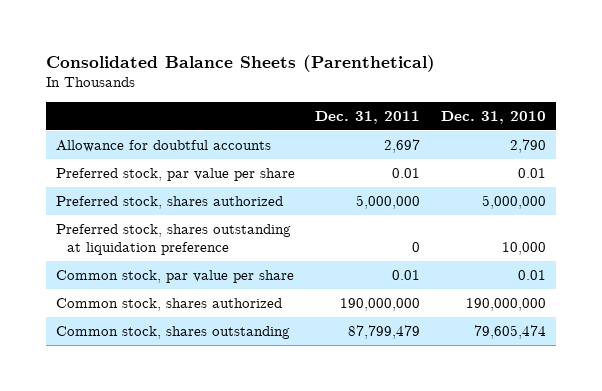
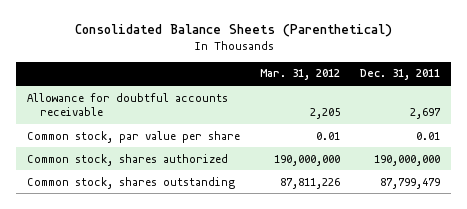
- | Dec. 31, 2011 | Dec. 31, 2010
+ | Mar. 31, 2012 | Dec. 31, 2011
- Allowance for doubtful accounts | 2,697 | 2,790
- Preferred stock, par value per share | 0.01 | 0.01
- Preferred stock, shares authorized | 5,000,000 | 5,000,000
- Preferred stock, shares outstanding at liquidation preference | 0 | 10,000
+ Allowance for doubtful accounts receivable | 2,205 | 2,697

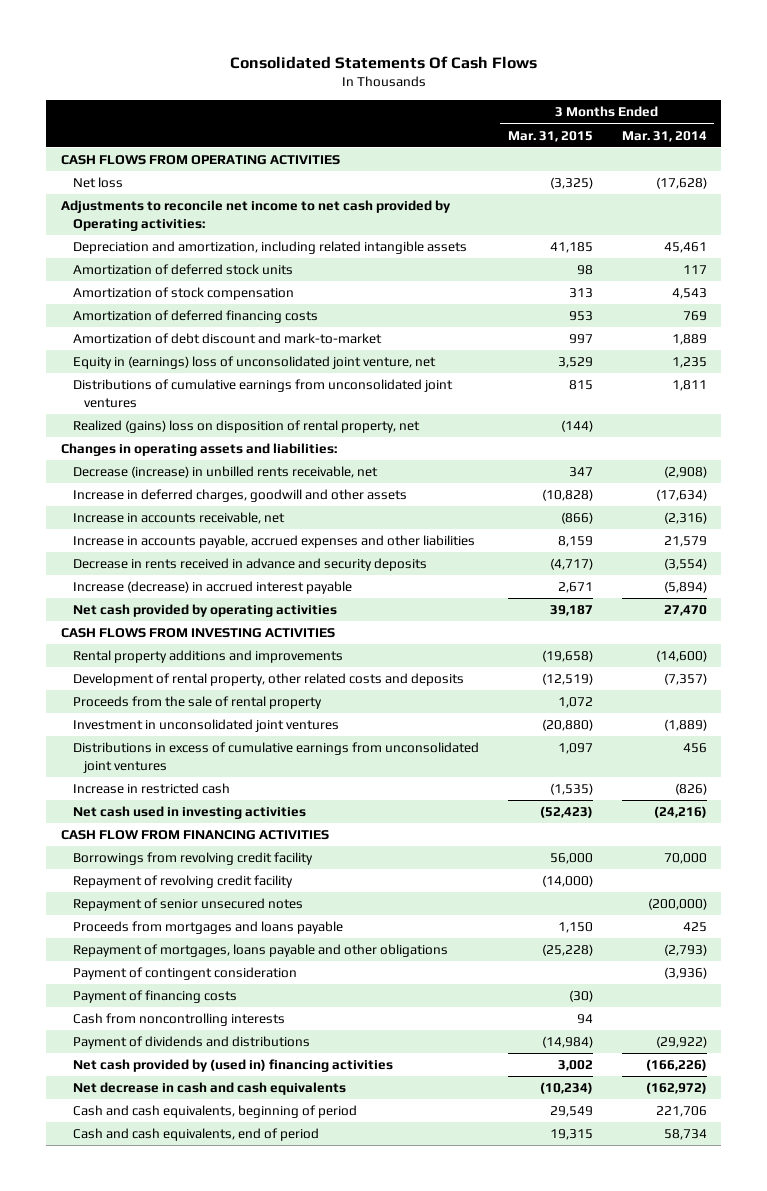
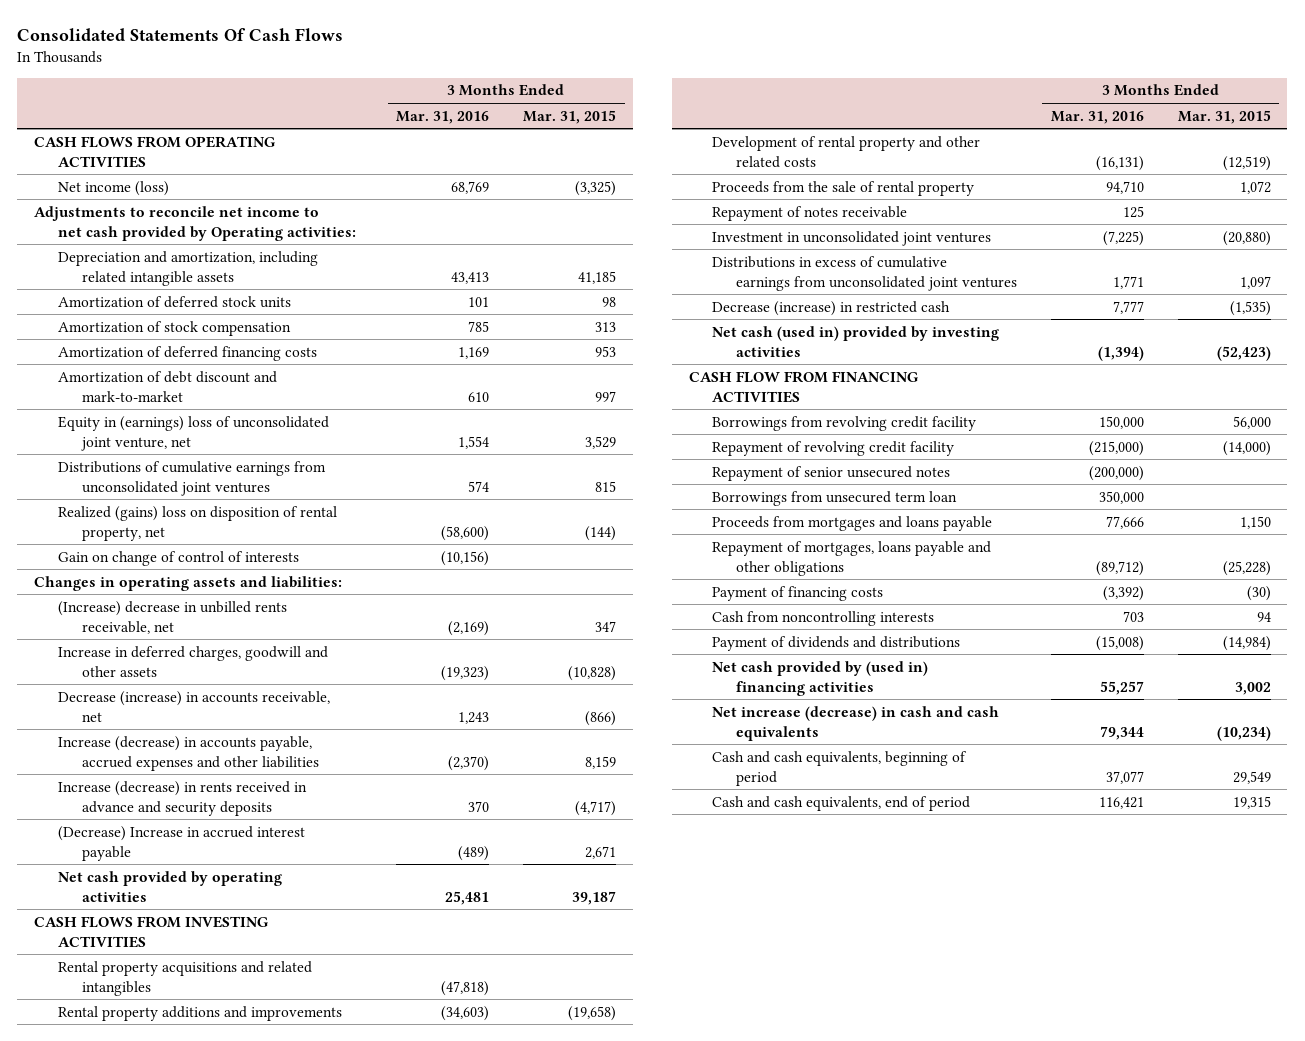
- | 3 Months Ended Mar. 31, 2015 | 3 Months Ended Mar. 31, 2014
+ | 3 Months Ended Mar. 31, 2016 | 3 Months Ended Mar. 31, 2015
- Net loss | (3,325) | (17,628)
+ Net income (loss) | 68,769 | (3,325)
+ Gain on change of control of interests | (10,156) |
- Decrease (increase) in unbilled rents receivable, net | 347 | (2,908)
+ (Increase) decrease in unbilled rents receivable, net | (2,169) | 347
- Increase in accounts receivable, net | (866) | (2,316)
- Increase in accounts payable, accrued expenses and other liabilities | 8,159 | 21,579
- Decrease in rents received in advance and security deposits | (4,717) | (3,554)
- Increase (decrease) in accrued interest payable | 2,671 | (5,894)
+ Decrease (increase) in accounts receivable, net | 1,243 | (866)
+ Increase (decrease) in accounts payable, accrued expenses and other liabilities | (2,370) | 8,159
+ Increase (decrease) in rents received in advance and security deposits | 370 | (4,717)
+ (Decrease) Increase in accrued interest payable | (489) | 2,671
+ Rental property acquisitions and related intangibles | (47,818) |
- Development of rental property, other related costs and deposits | (12,519) | (7,357)
+ Development of rental property and other related costs | (16,131) | (12,519)
+ Repayment of notes receivable | 125 |
- Increase in restricted cash | (1,535) | (826)
- Net cash used in investing activities | (52,423) | (24,216)
+ Decrease (increase) in restricted cash | 7,777 | (1,535)
+ Net cash (used in) provided by investing activities | (1,394) | (52,423)
+ Borrowings from unsecured term loan | 350,000 |
- Payment of contingent consideration | | (3,936)
- Net decrease in cash and cash equivalents | (10,234) | (162,972)
+ Net increase (decrease) in cash and cash equivalents | 79,344 | (10,234)

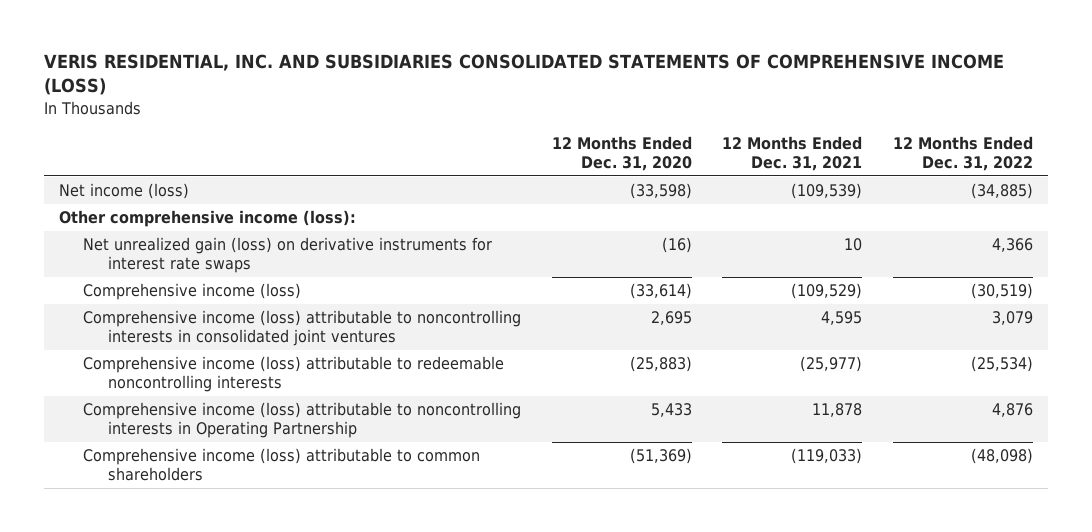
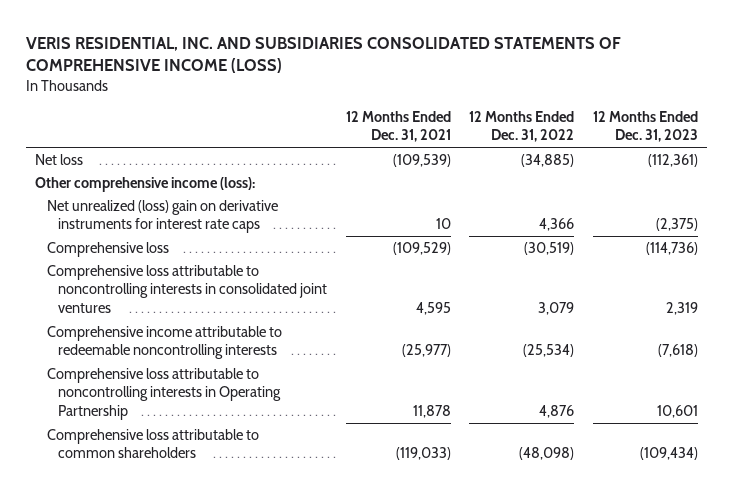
- | 12 Months Ended Dec. 31, 2020 | 12 Months Ended Dec. 31, 2021 | 12 Months Ended Dec. 31, 2022
+ | 12 Months Ended Dec. 31, 2021 | 12 Months Ended Dec. 31, 2022 | 12 Months Ended Dec. 31, 2023
- Net income (loss) | (33,598) | (109,539) | (34,885)
+ Net loss | (109,539) | (34,885) | (112,361)
- Net unrealized gain (loss) on derivative instruments for interest rate swaps | (16) | 10 | 4,366
- Comprehensive income (loss) | (33,614) | (109,529) | (30,519)
- Comprehensive income (loss) attributable to noncontrolling interests in consolidated joint ventures | 2,695 | 4,595 | 3,079
- Comprehensive income (loss) attributable to redeemable noncontrolling interests | (25,883) | (25,977) | (25,534)
- Comprehensive income (loss) attributable to noncontrolling interests in Operating Partnership | 5,433 | 11,878 | 4,876
- Comprehensive income (loss) attributable to common shareholders | (51,369) | (119,033) | (48,098)
+ Net unrealized (loss) gain on derivative instruments for interest rate caps | 10 | 4,366 | (2,375)
+ Comprehensive loss | (109,529) | (30,519) | (114,736)
+ Comprehensive loss attributable to noncontrolling interests in consolidated joint ventures | 4,595 | 3,079 | 2,319
+ Comprehensive income attributable to redeemable noncontrolling interests | (25,977) | (25,534) | (7,618)
+ Comprehensive loss attributable to noncontrolling interests in Operating Partnership | 11,878 | 4,876 | 10,601
+ Comprehensive loss attributable to common shareholders | (119,033) | (48,098) | (109,434)

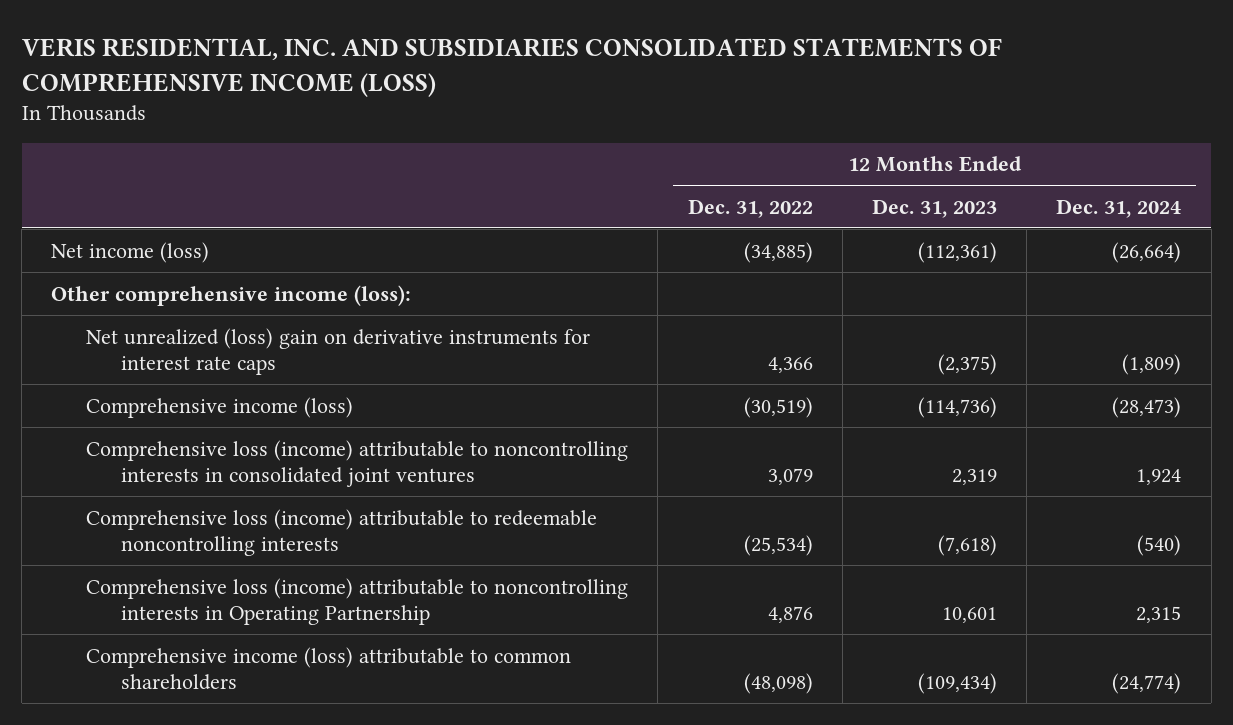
- | 12 Months Ended Dec. 31, 2021 | 12 Months Ended Dec. 31, 2022 | 12 Months Ended Dec. 31, 2023
+ | 12 Months Ended Dec. 31, 2022 | 12 Months Ended Dec. 31, 2023 | 12 Months Ended Dec. 31, 2024
- Net loss | (109,539) | (34,885) | (112,361)
+ Net income (loss) | (34,885) | (112,361) | (26,664)
- Comprehensive loss | (109,529) | (30,519) | (114,736)
- Comprehensive loss attributable to noncontrolling interests in consolidated joint ventures | 4,595 | 3,079 | 2,319
- Comprehensive income attributable to redeemable noncontrolling interests | (25,977) | (25,534) | (7,618)
- Comprehensive loss attributable to noncontrolling interests in Operating Partnership | 11,878 | 4,876 | 10,601
- Comprehensive loss attributable to common shareholders | (119,033) | (48,098) | (109,434)
+ Comprehensive income (loss) | (30,519) | (114,736) | (28,473)
+ Comprehensive loss (income) attributable to noncontrolling interests in consolidated joint ventures | 3,079 | 2,319 | 1,924
+ Comprehensive loss (income) attributable to redeemable noncontrolling interests | (25,534) | (7,618) | (540)
+ Comprehensive loss (income) attributable to noncontrolling interests in Operating Partnership | 4,876 | 10,601 | 2,315
+ Comprehensive income (loss) attributable to common shareholders | (48,098) | (109,434) | (24,774)

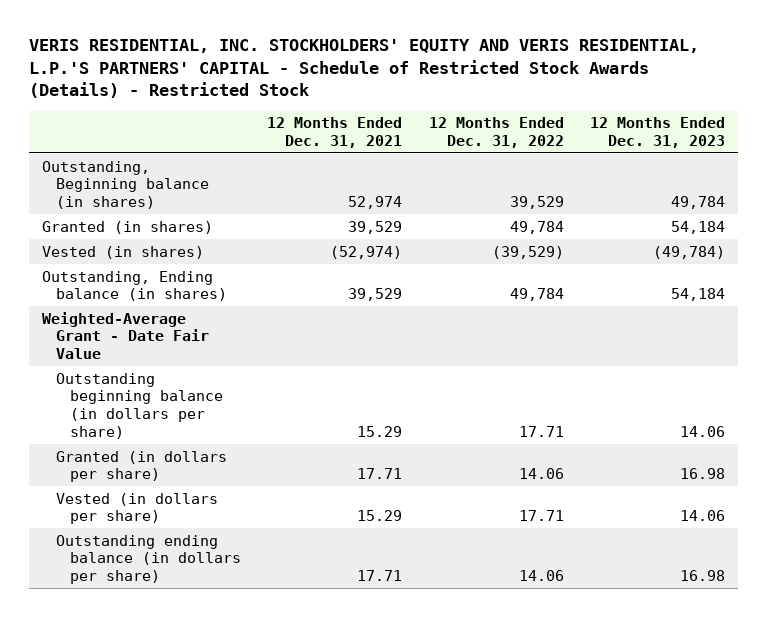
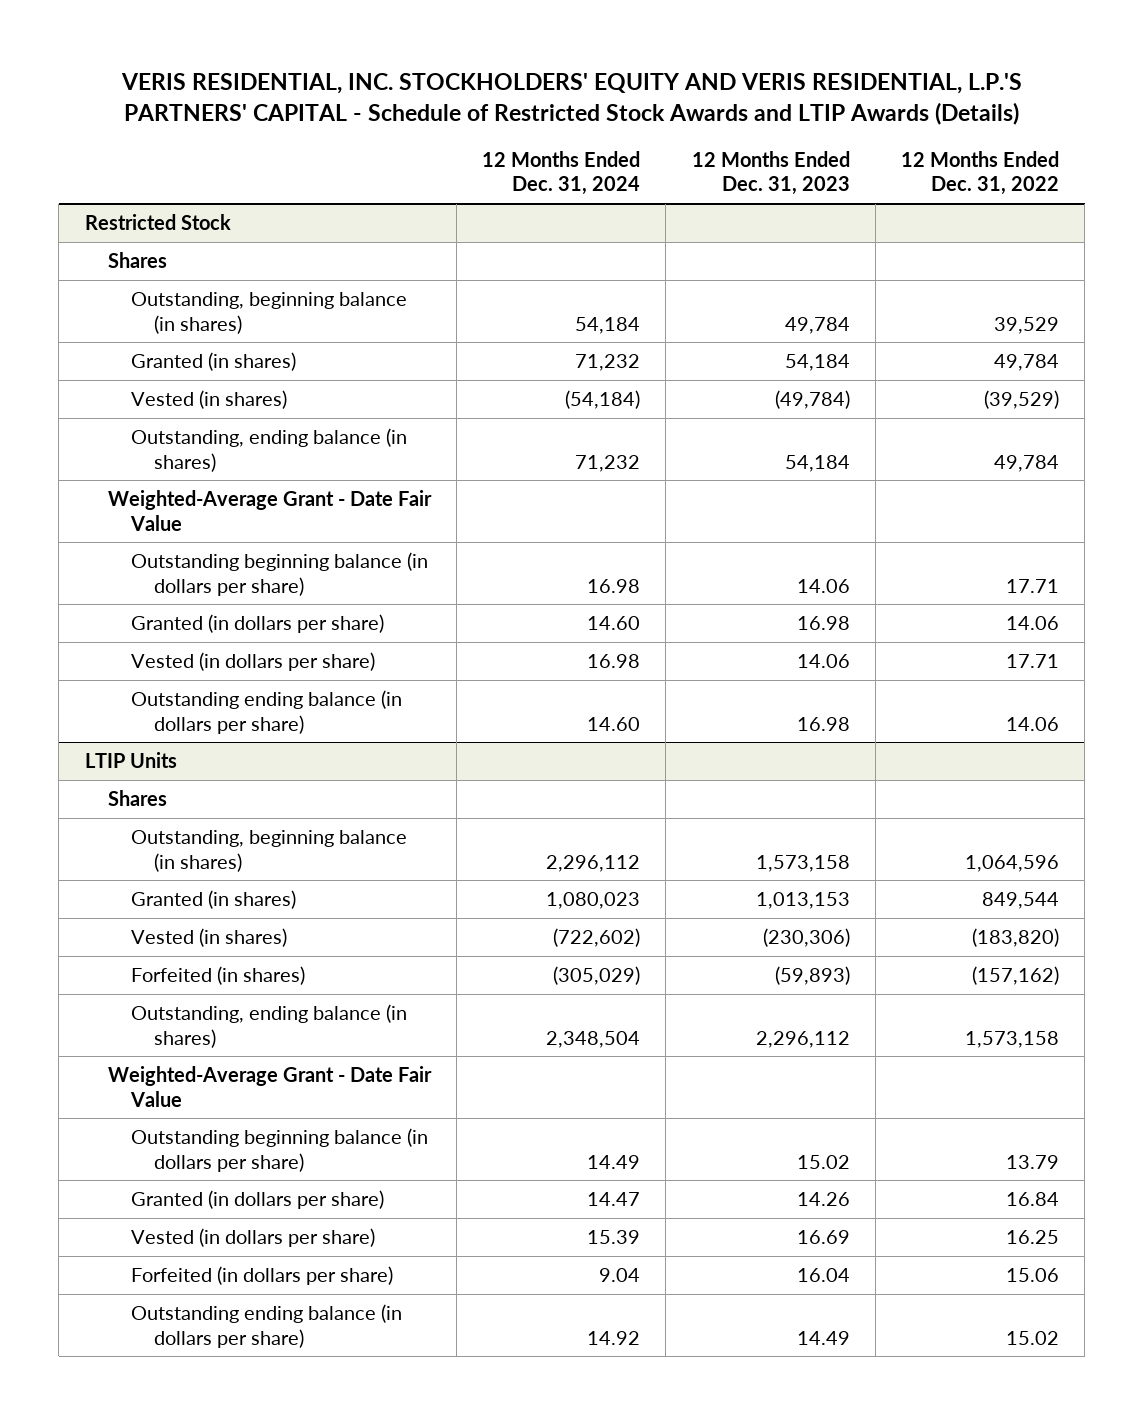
- VERIS RESIDENTIAL, INC. STOCKHOLDERS' EQUITY AND VERIS RESIDENTIAL, L.P.'S PARTNERS' CAPITAL - Schedule of Restricted Stock Awards (Details) - Restricted Stock
+ VERIS RESIDENTIAL, INC. STOCKHOLDERS' EQUITY AND VERIS RESIDENTIAL, L.P.'S PARTNERS' CAPITAL - Schedule of Restricted Stock Awards and LTIP Awards (Details)
- | 12 Months Ended Dec. 31, 2021 | 12 Months Ended Dec. 31, 2022 | 12 Months Ended Dec. 31, 2023
+ | 12 Months Ended Dec. 31, 2024 | 12 Months Ended Dec. 31, 2023 | 12 Months Ended Dec. 31, 2022
- Outstanding, Beginning balance (in shares) | 52,974 | 39,529 | 49,784
+ Restricted Stock
+ Shares
+ Outstanding, beginning balance (in shares) | 54,184 | 49,784 | 39,529
- Outstanding, Ending balance (in shares) | 39,529 | 49,784 | 54,184
+ Outstanding, ending balance (in shares) | 71,232 | 54,184 | 49,784
+ LTIP Units
+ Shares
+ Outstanding, beginning balance (in shares) | 2,296,112 | 1,573,158 | 1,064,596
+ Granted (in shares) | 1,080,023 | 1,013,153 | 849,544
+ Vested (in shares) | (722,602) | (230,306) | (183,820)
+ Forfeited (in shares) | (305,029) | (59,893) | (157,162)
+ Outstanding, ending balance (in shares) | 2,348,504 | 2,296,112 | 1,573,158
+ Weighted-Average Grant - Date Fair Value
+ Outstanding beginning balance (in dollars per share) | 14.49 | 15.02 | 13.79
+ Granted (in dollars per share) | 14.47 | 14.26 | 16.84
+ Vested (in dollars per share) | 15.39 | 16.69 | 16.25
+ Forfeited (in dollars per share) | 9.04 | 16.04 | 15.06
+ Outstanding ending balance (in dollars per share) | 14.92 | 14.49 | 15.02

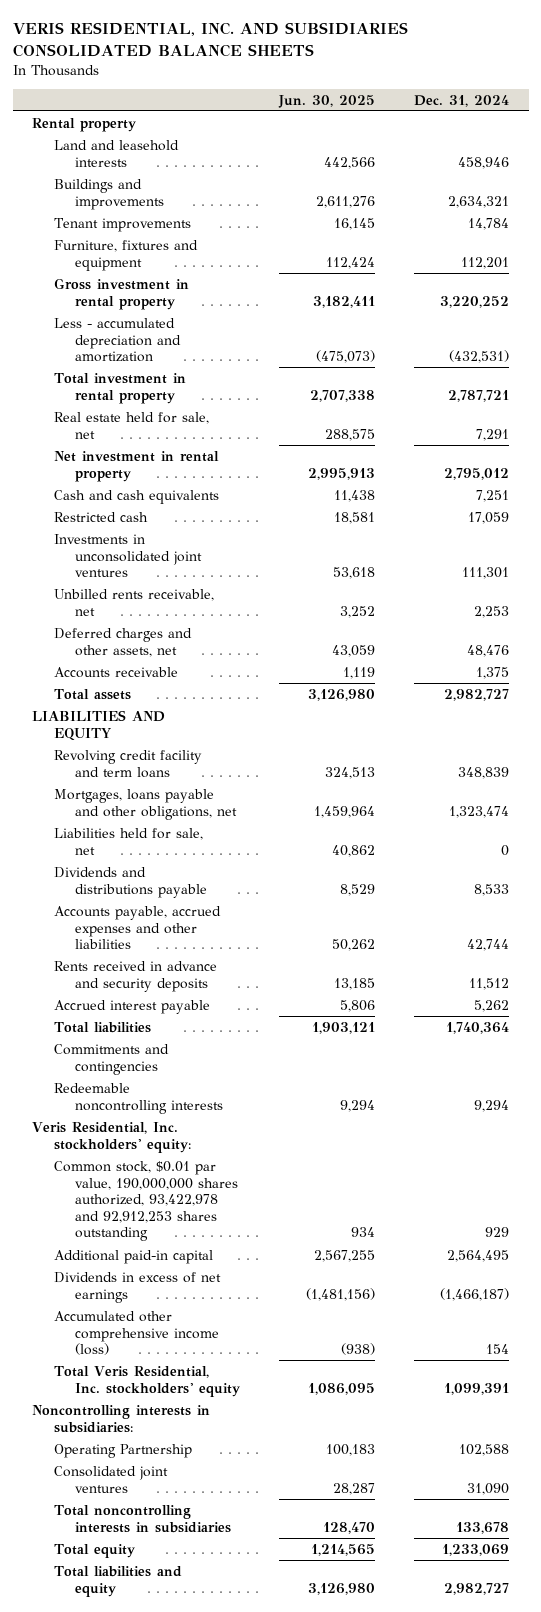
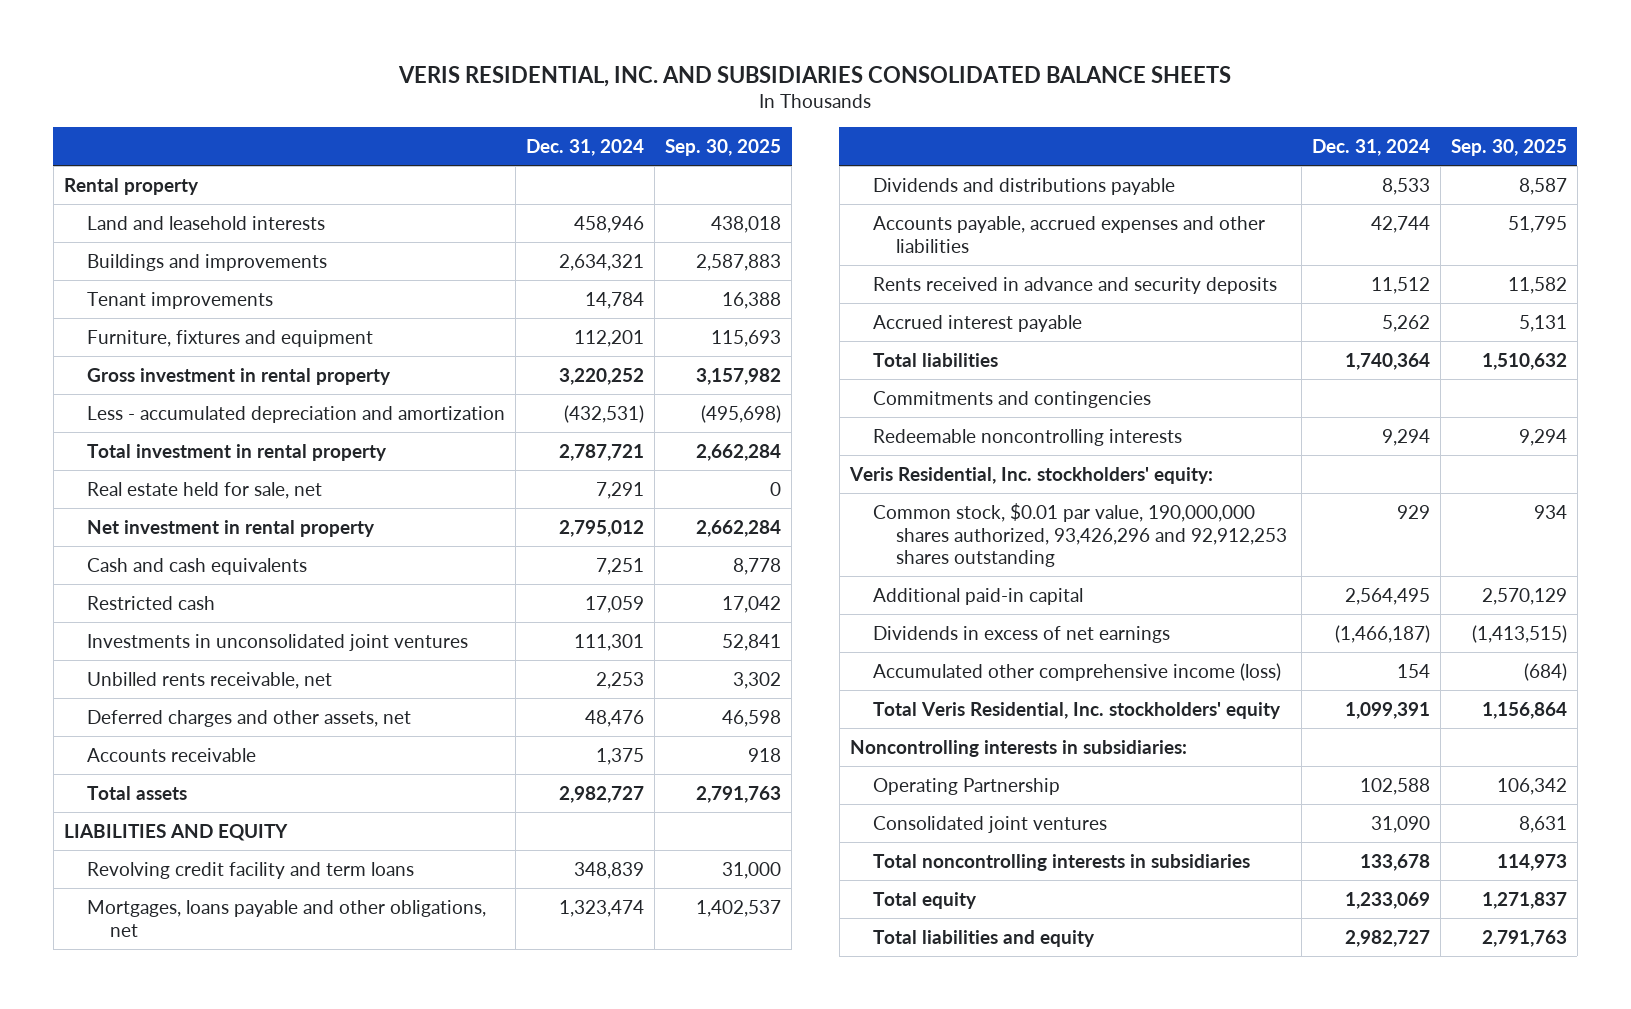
- | Jun. 30, 2025 | Dec. 31, 2024
+ | Dec. 31, 2024 | Sep. 30, 2025
- Liabilities held for sale, net | 40,862 | 0
- Common stock, $0.01 par value, 190,000,000 shares authorized, 93,422,978 and 92,912,253 shares outstanding | 934 | 929
+ Common stock, $0.01 par value, 190,000,000 shares authorized, 93,426,296 and 92,912,253 shares outstanding | 929 | 934

